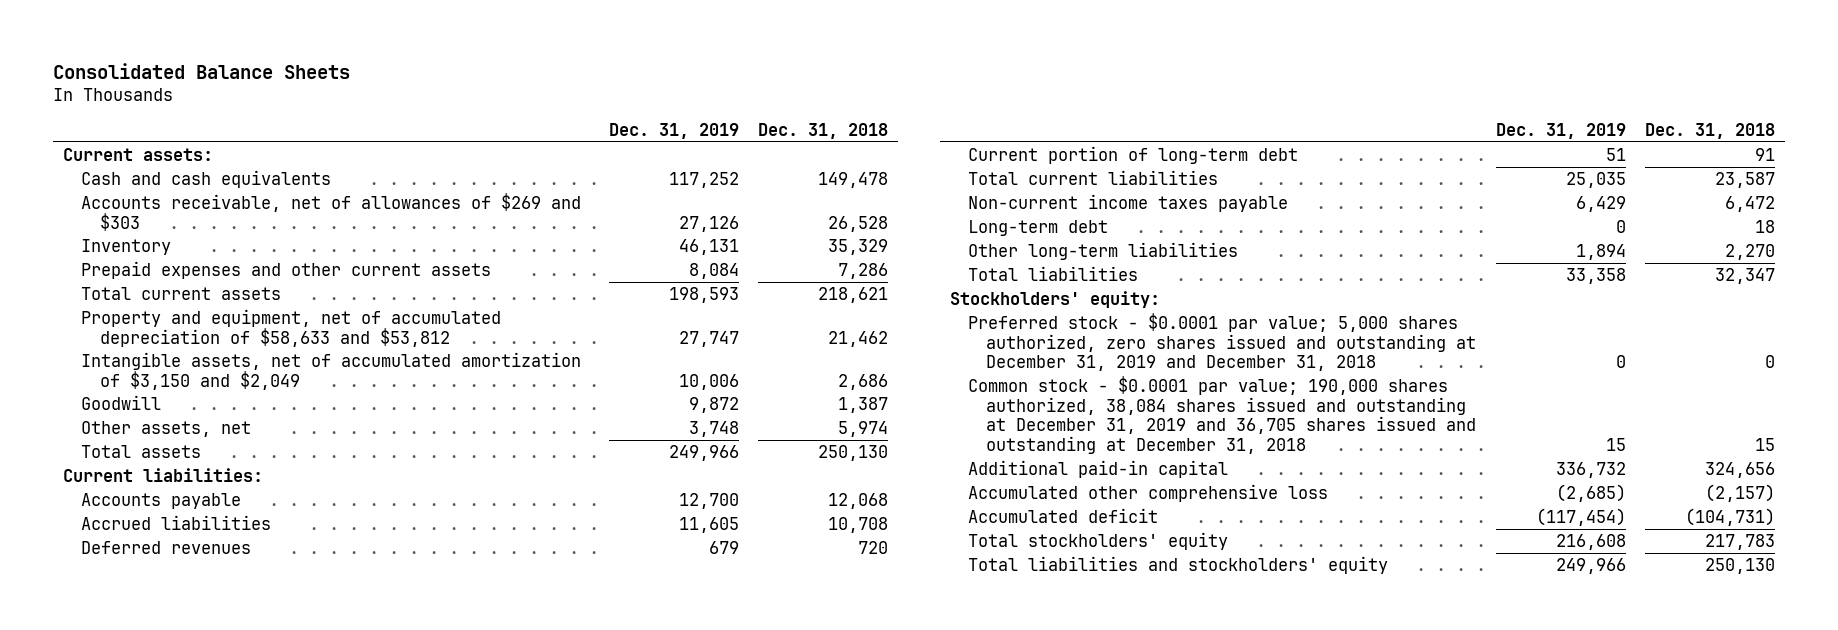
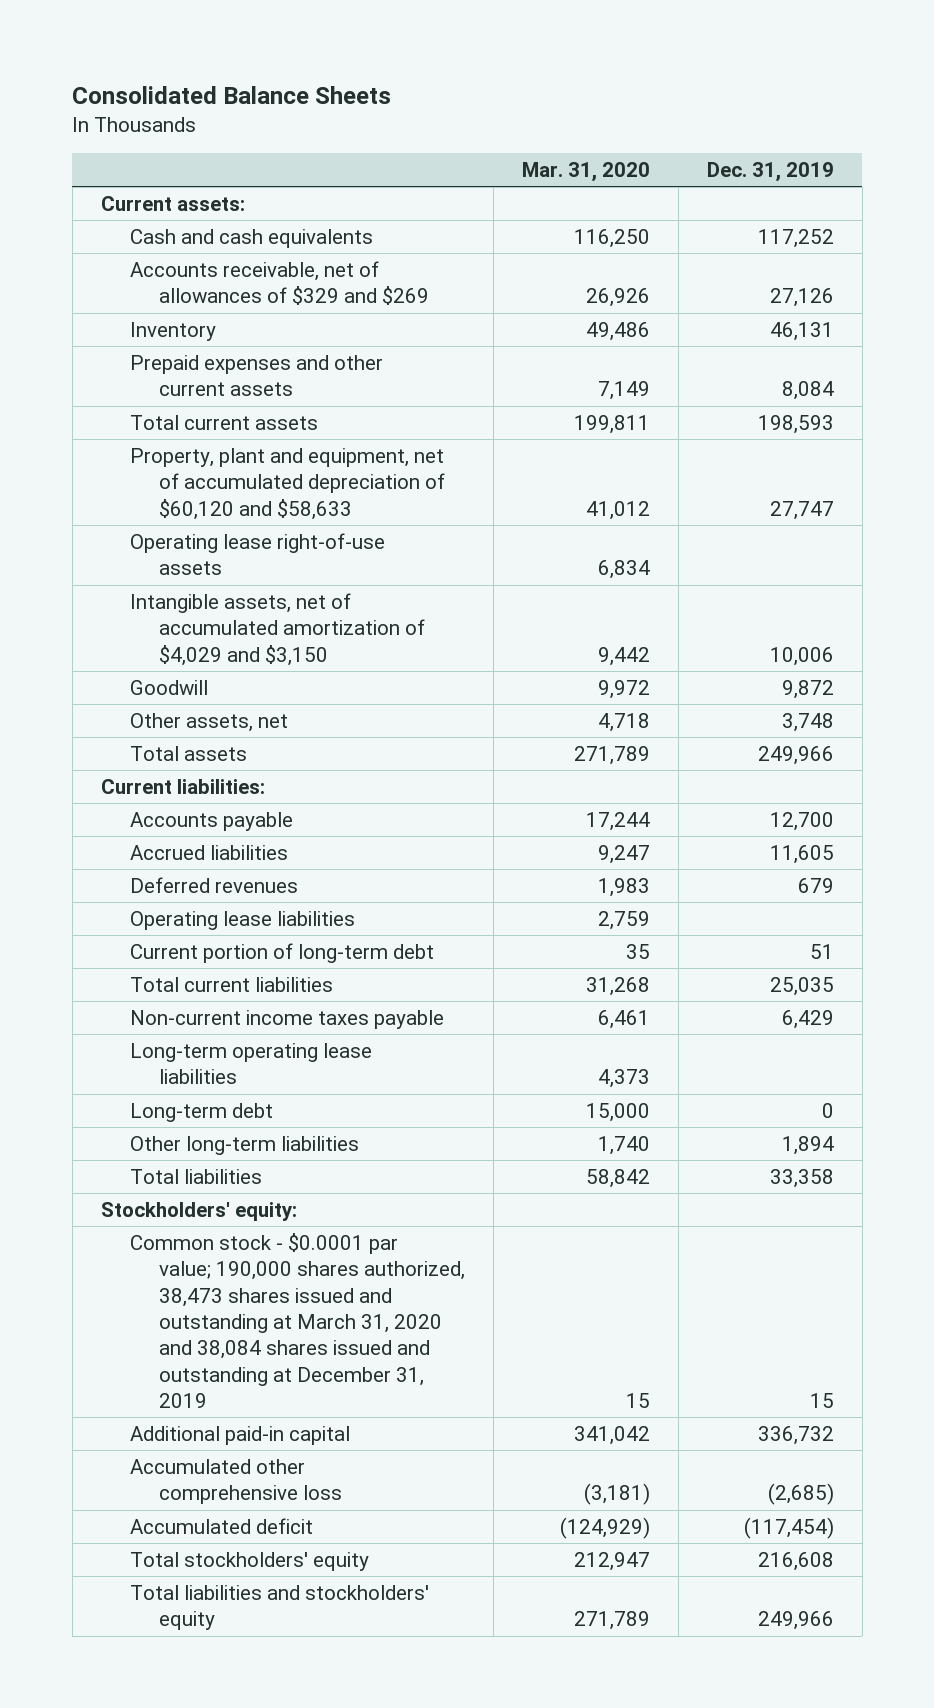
- | Dec. 31, 2019 | Dec. 31, 2018
+ | Mar. 31, 2020 | Dec. 31, 2019
- Accounts receivable, net of allowances of $269 and $303 | 27,126 | 26,528
+ Accounts receivable, net of allowances of $329 and $269 | 26,926 | 27,126
- Property and equipment, net of accumulated depreciation of $58,633 and $53,812 | 27,747 | 21,462
- Intangible assets, net of accumulated amortization of $3,150 and $2,049 | 10,006 | 2,686
+ Property, plant and equipment, net of accumulated depreciation of $60,120 and $58,633 | 41,012 | 27,747
+ Operating lease right-of-use assets | 6,834 |
+ Intangible assets, net of accumulated amortization of $4,029 and $3,150 | 9,442 | 10,006
+ Operating lease liabilities | 2,759 |
+ Long-term operating lease liabilities | 4,373 |
- Preferred stock - $0.0001 par value; 5,000 shares authorized, zero shares issued and outstanding at December 31, 2019 and December 31, 2018 | 0 | 0
- Common stock - $0.0001 par value; 190,000 shares authorized, 38,084 shares issued and outstanding at December 31, 2019 and 36,705 shares issued and outstanding at December 31, 2018 | 15 | 15
+ Common stock - $0.0001 par value; 190,000 shares authorized, 38,473 shares issued and outstanding at March 31, 2020 and 38,084 shares issued and outstanding at December 31, 2019 | 15 | 15

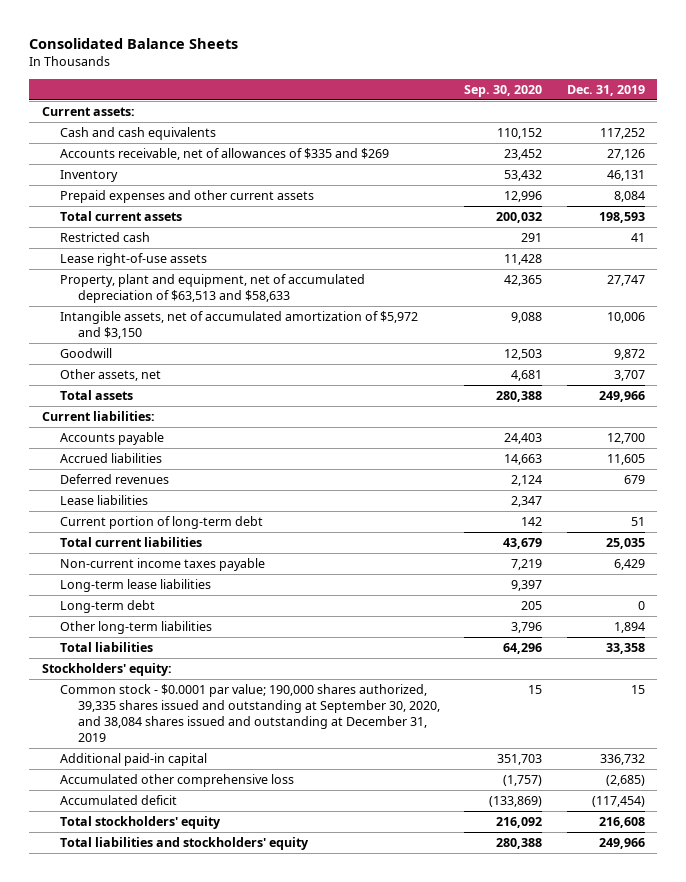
- | Mar. 31, 2020 | Dec. 31, 2019
+ | Sep. 30, 2020 | Dec. 31, 2019
- Accounts receivable, net of allowances of $329 and $269 | 26,926 | 27,126
+ Accounts receivable, net of allowances of $335 and $269 | 23,452 | 27,126
- Property, plant and equipment, net of accumulated depreciation of $60,120 and $58,633 | 41,012 | 27,747
- Operating lease right-of-use assets | 6,834 |
- Intangible assets, net of accumulated amortization of $4,029 and $3,150 | 9,442 | 10,006
+ Restricted cash | 291 | 41
+ Lease right-of-use assets | 11,428 |
+ Property, plant and equipment, net of accumulated depreciation of $63,513 and $58,633 | 42,365 | 27,747
+ Intangible assets, net of accumulated amortization of $5,972 and $3,150 | 9,088 | 10,006
- Other assets, net | 4,718 | 3,748
+ Other assets, net | 4,681 | 3,707
- Operating lease liabilities | 2,759 |
+ Lease liabilities | 2,347 |
- Long-term operating lease liabilities | 4,373 |
+ Long-term lease liabilities | 9,397 |
- Common stock - $0.0001 par value; 190,000 shares authorized, 38,473 shares issued and outstanding at March 31, 2020 and 38,084 shares issued and outstanding at December 31, 2019 | 15 | 15
+ Common stock - $0.0001 par value; 190,000 shares authorized, 39,335 shares issued and outstanding at September 30, 2020, and 38,084 shares issued and outstanding at December 31, 2019 | 15 | 15

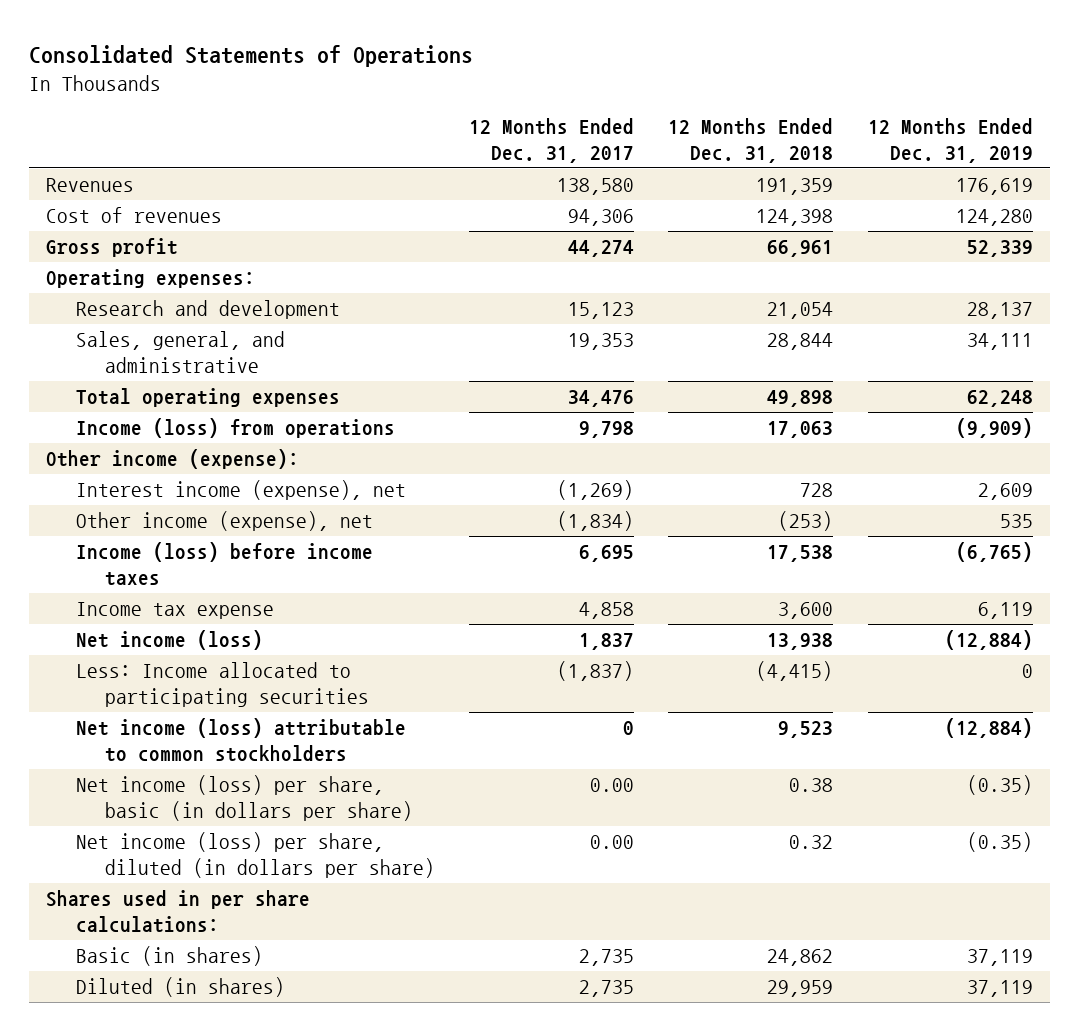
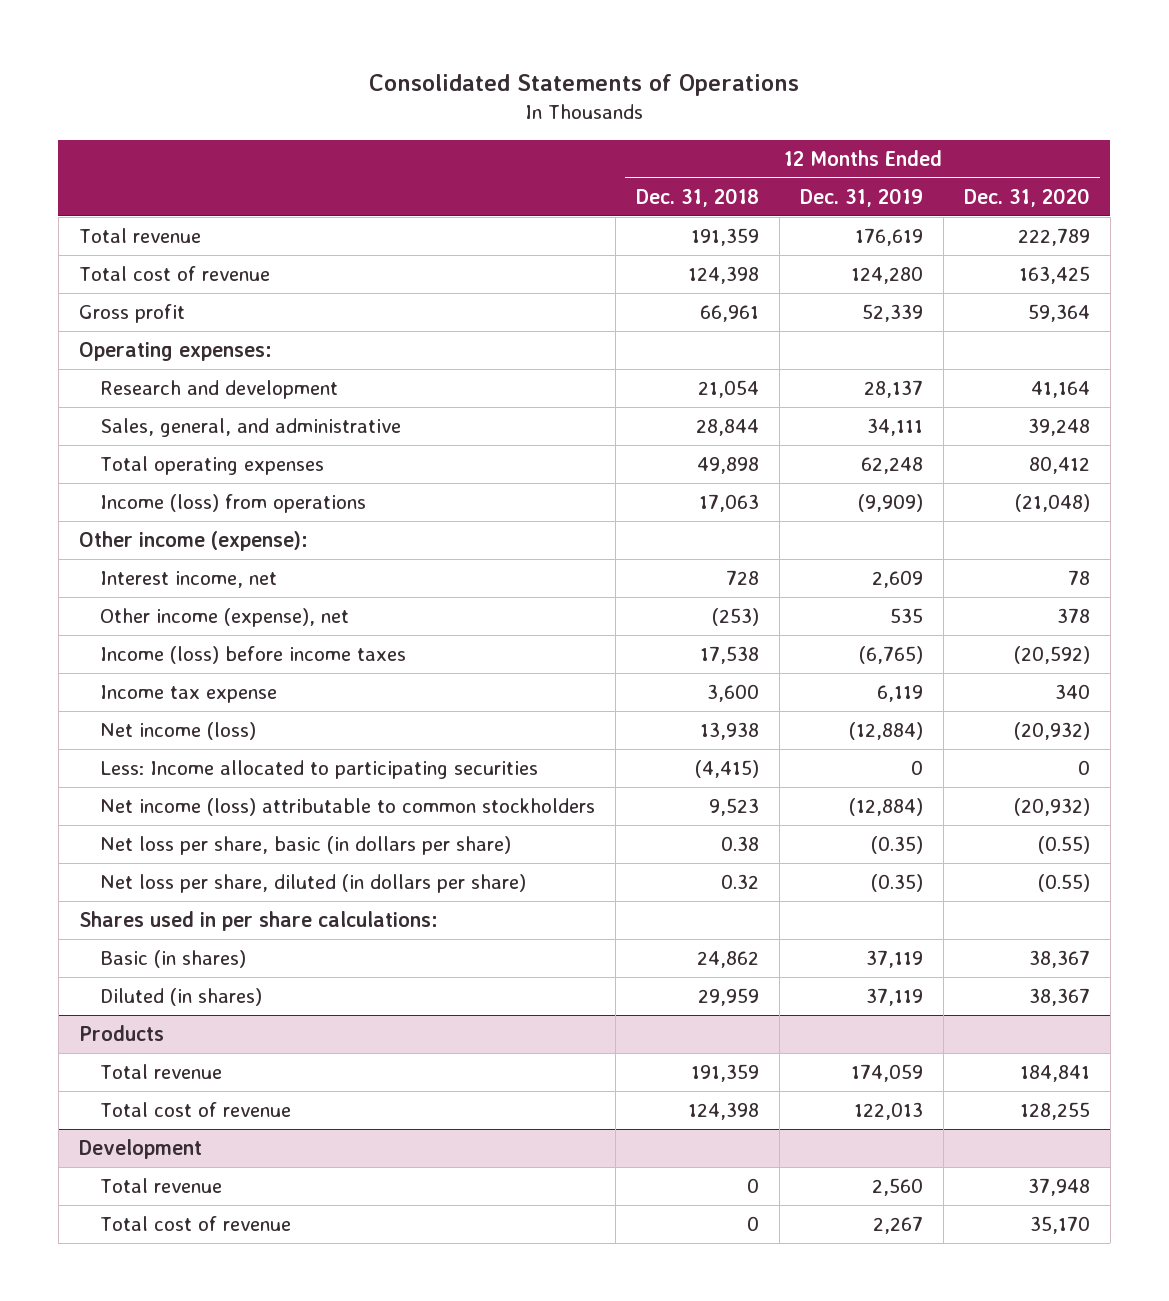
- | 12 Months Ended Dec. 31, 2017 | 12 Months Ended Dec. 31, 2018 | 12 Months Ended Dec. 31, 2019
+ | 12 Months Ended Dec. 31, 2018 | 12 Months Ended Dec. 31, 2019 | 12 Months Ended Dec. 31, 2020
- Revenues | 138,580 | 191,359 | 176,619
- Cost of revenues | 94,306 | 124,398 | 124,280
+ Total revenue | 191,359 | 176,619 | 222,789
+ Total cost of revenue | 124,398 | 124,280 | 163,425
- Interest income (expense), net | (1,269) | 728 | 2,609
+ Interest income, net | 728 | 2,609 | 78
- Net income (loss) per share, basic (in dollars per share) | 0.00 | 0.38 | (0.35)
- Net income (loss) per share, diluted (in dollars per share) | 0.00 | 0.32 | (0.35)
+ Net loss per share, basic (in dollars per share) | 0.38 | (0.35) | (0.55)
+ Net loss per share, diluted (in dollars per share) | 0.32 | (0.35) | (0.55)
+ Products
+ Total revenue | 191,359 | 174,059 | 184,841
+ Total cost of revenue | 124,398 | 122,013 | 128,255
+ Development
+ Total revenue | 0 | 2,560 | 37,948
+ Total cost of revenue | 0 | 2,267 | 35,170

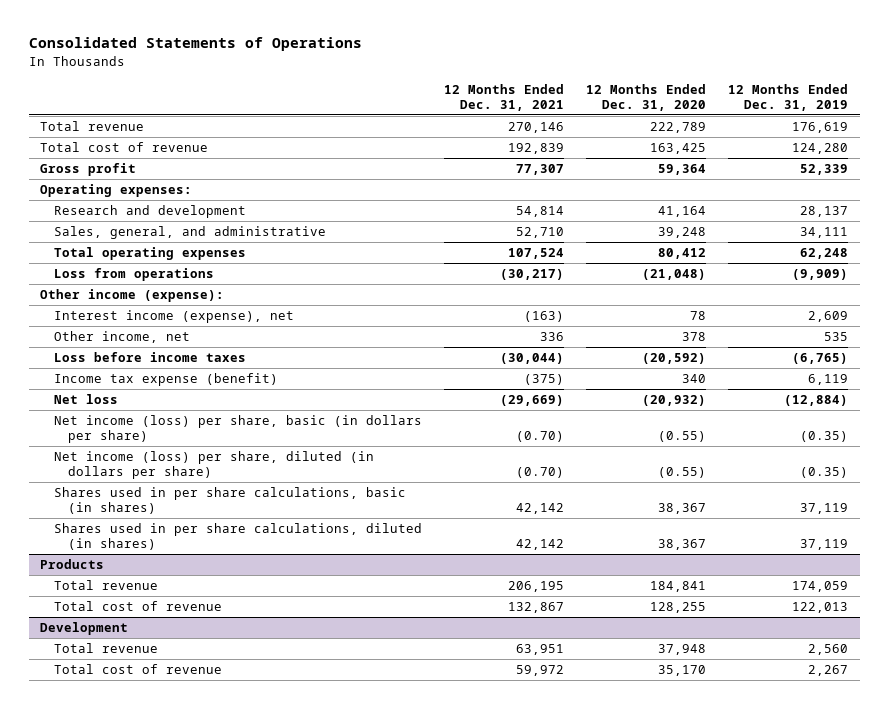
- | 12 Months Ended Dec. 31, 2018 | 12 Months Ended Dec. 31, 2019 | 12 Months Ended Dec. 31, 2020
+ | 12 Months Ended Dec. 31, 2021 | 12 Months Ended Dec. 31, 2020 | 12 Months Ended Dec. 31, 2019
- Income (loss) from operations | 17,063 | (9,909) | (21,048)
+ Loss from operations | (30,217) | (21,048) | (9,909)
- Interest income, net | 728 | 2,609 | 78
- Other income (expense), net | (253) | 535 | 378
- Income (loss) before income taxes | 17,538 | (6,765) | (20,592)
- Income tax expense | 3,600 | 6,119 | 340
- Net income (loss) | 13,938 | (12,884) | (20,932)
- Less: Income allocated to participating securities | (4,415) | 0 | 0
- Net income (loss) attributable to common stockholders | 9,523 | (12,884) | (20,932)
- Net loss per share, basic (in dollars per share) | 0.38 | (0.35) | (0.55)
- Net loss per share, diluted (in dollars per share) | 0.32 | (0.35) | (0.55)
- Shares used in per share calculations:
- Basic (in shares) | 24,862 | 37,119 | 38,367
- Diluted (in shares) | 29,959 | 37,119 | 38,367
+ Interest income (expense), net | (163) | 78 | 2,609
+ Other income, net | 336 | 378 | 535
+ Loss before income taxes | (30,044) | (20,592) | (6,765)
+ Income tax expense (benefit) | (375) | 340 | 6,119
+ Net loss | (29,669) | (20,932) | (12,884)
+ Net income (loss) per share, basic (in dollars per share) | (0.70) | (0.55) | (0.35)
+ Net income (loss) per share, diluted (in dollars per share) | (0.70) | (0.55) | (0.35)
+ Shares used in per share calculations, basic (in shares) | 42,142 | 38,367 | 37,119
+ Shares used in per share calculations, diluted (in shares) | 42,142 | 38,367 | 37,119

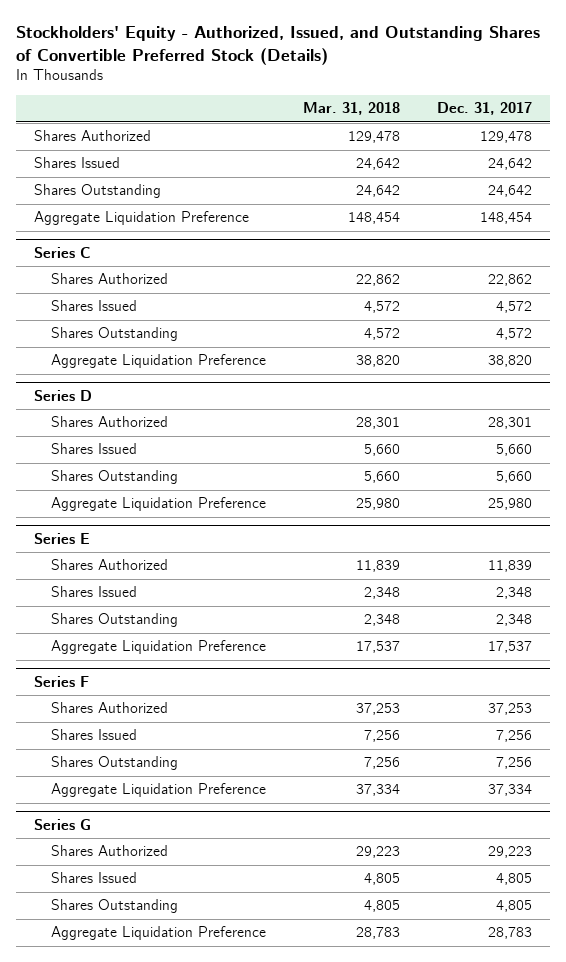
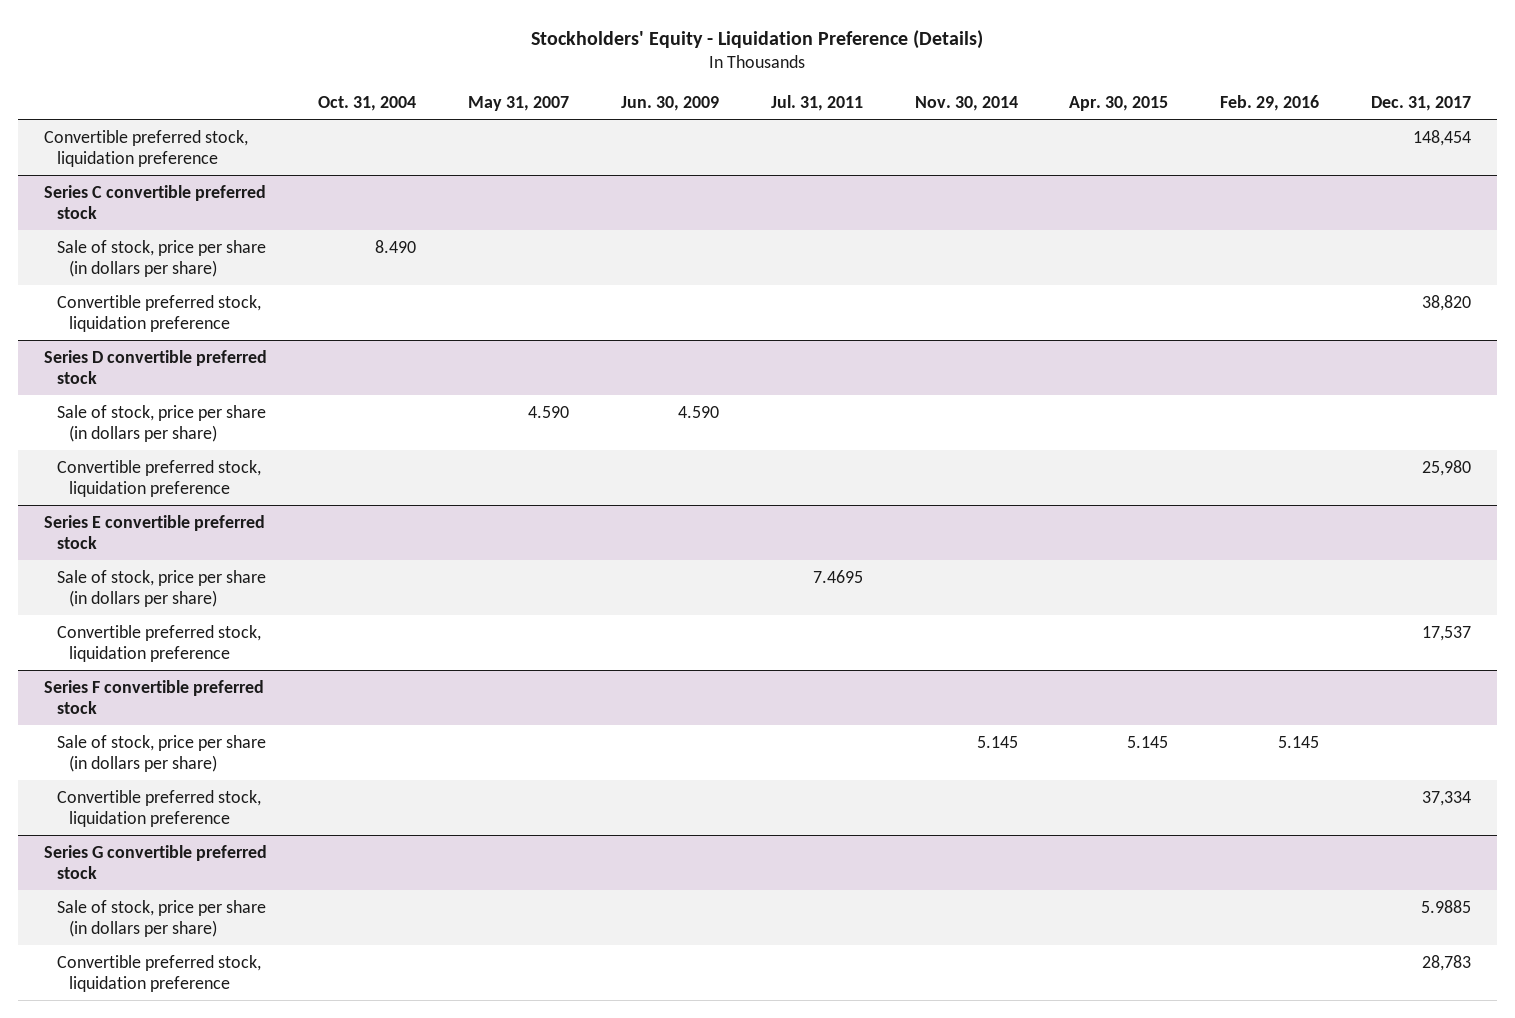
- Stockholders' Equity - Authorized, Issued, and Outstanding Shares of Convertible Preferred Stock (Details)
+ Stockholders' Equity - Liquidation Preference (Details)
- | Mar. 31, 2018 | Dec. 31, 2017
+ | Oct. 31, 2004 | May 31, 2007 | Jun. 30, 2009 | Jul. 31, 2011 | Nov. 30, 2014 | Apr. 30, 2015 | Feb. 29, 2016 | Dec. 31, 2017
- Shares Authorized | 129,478 | 129,478
- Shares Issued | 24,642 | 24,642
- Shares Outstanding | 24,642 | 24,642
- Aggregate Liquidation Preference | 148,454 | 148,454
- Series C
- Shares Authorized | 22,862 | 22,862
- Shares Issued | 4,572 | 4,572
- Shares Outstanding | 4,572 | 4,572
- Aggregate Liquidation Preference | 38,820 | 38,820
- Series D
- Shares Authorized | 28,301 | 28,301
- Shares Issued | 5,660 | 5,660
- Shares Outstanding | 5,660 | 5,660
- Aggregate Liquidation Preference | 25,980 | 25,980
- Series E
- Shares Authorized | 11,839 | 11,839
- Shares Issued | 2,348 | 2,348
- Shares Outstanding | 2,348 | 2,348
- Aggregate Liquidation Preference | 17,537 | 17,537
- Series F
- Shares Authorized | 37,253 | 37,253
- Shares Issued | 7,256 | 7,256
- Shares Outstanding | 7,256 | 7,256
- Aggregate Liquidation Preference | 37,334 | 37,334
- Series G
- Shares Authorized | 29,223 | 29,223
- Shares Issued | 4,805 | 4,805
- Shares Outstanding | 4,805 | 4,805
- Aggregate Liquidation Preference | 28,783 | 28,783
+ Convertible preferred stock, liquidation preference | | | | | | | | 148,454
+ Series C convertible preferred stock
+ Sale of stock, price per share (in dollars per share) | 8.490 | | | | | | |
+ Convertible preferred stock, liquidation preference | | | | | | | | 38,820
+ Series D convertible preferred stock
+ Sale of stock, price per share (in dollars per share) | | 4.590 | 4.590 | | | | |
+ Convertible preferred stock, liquidation preference | | | | | | | | 25,980
+ Series E convertible preferred stock
+ Sale of stock, price per share (in dollars per share) | | | | 7.4695 | | | |
+ Convertible preferred stock, liquidation preference | | | | | | | | 17,537
+ Series F convertible preferred stock
+ Sale of stock, price per share (in dollars per share) | | | | | 5.145 | 5.145 | 5.145 |
+ Convertible preferred stock, liquidation preference | | | | | | | | 37,334
+ Series G convertible preferred stock
+ Sale of stock, price per share (in dollars per share) | | | | | | | | 5.9885
+ Convertible preferred stock, liquidation preference | | | | | | | | 28,783

